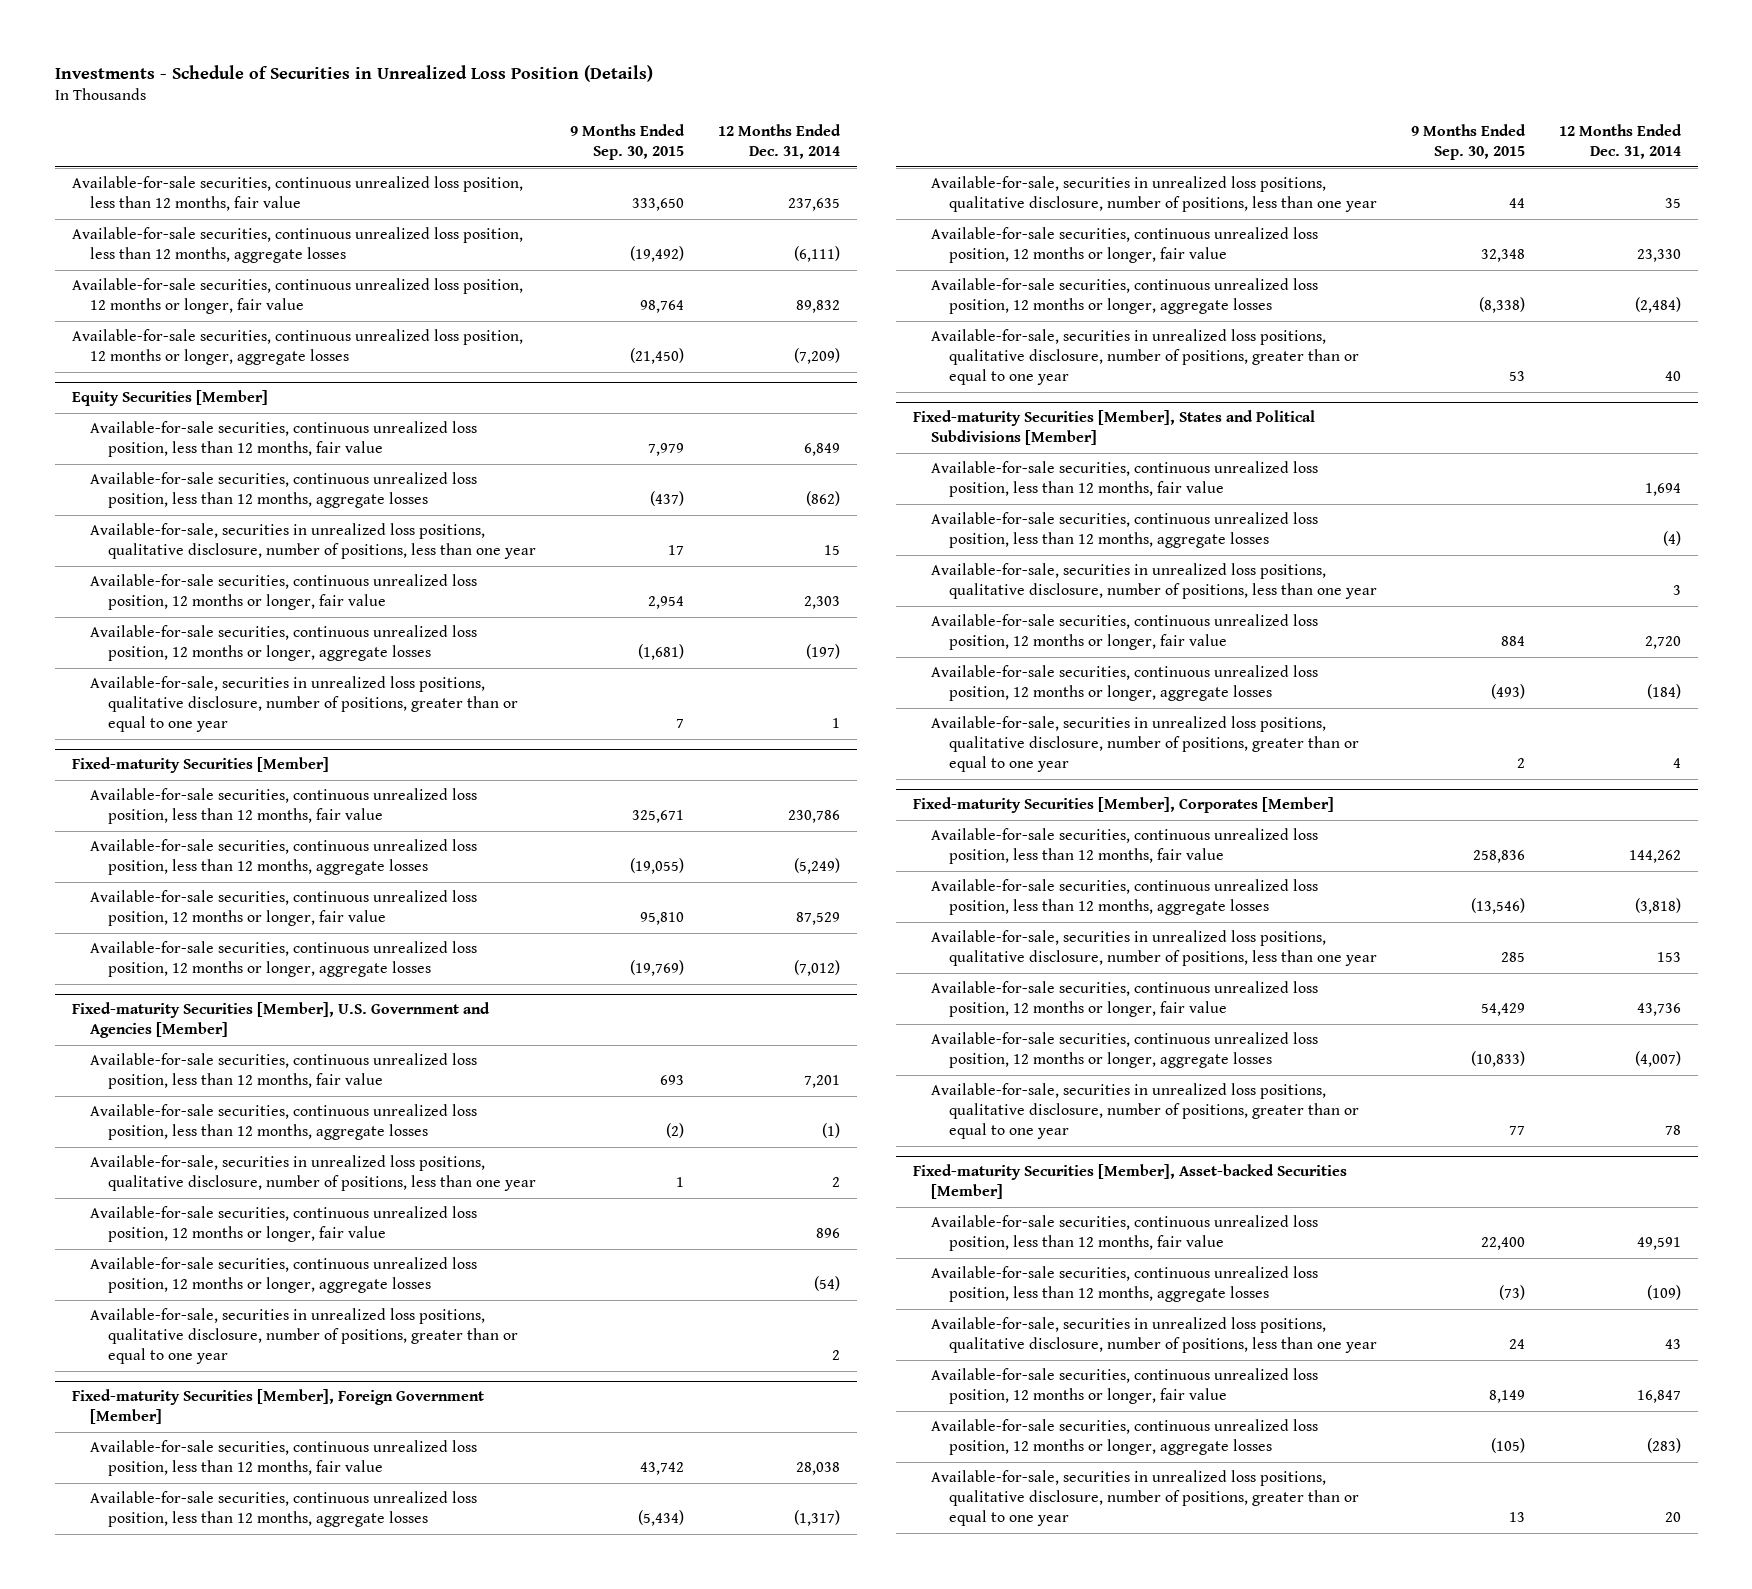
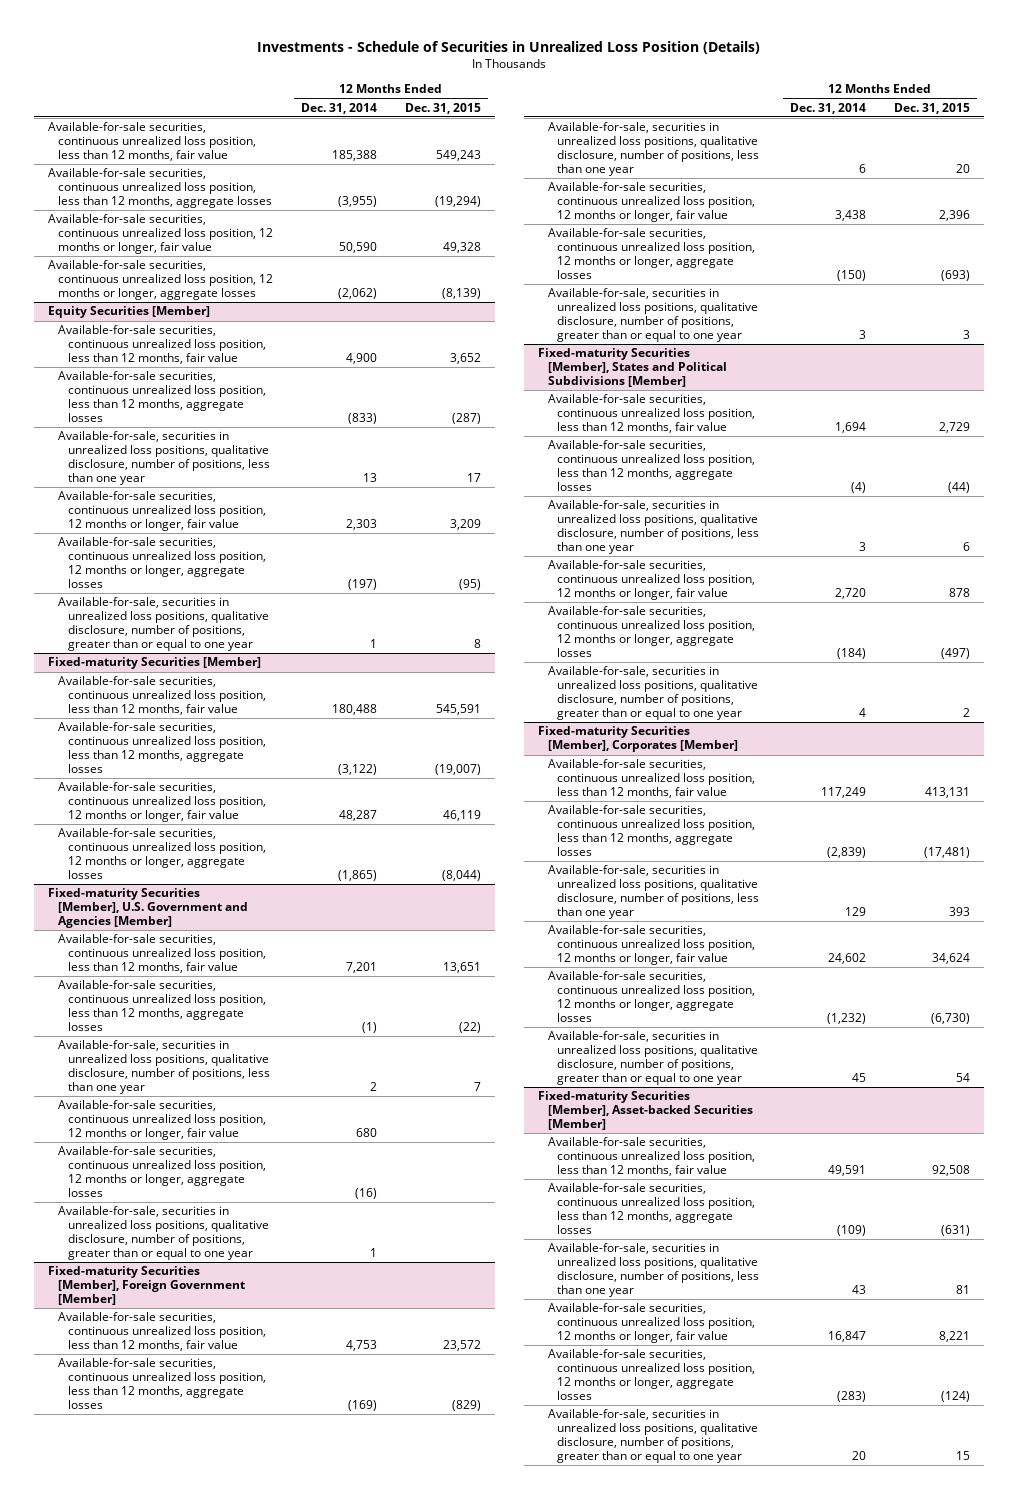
- | 9 Months Ended Sep. 30, 2015 | 12 Months Ended Dec. 31, 2014
+ | 12 Months Ended Dec. 31, 2014 | 12 Months Ended Dec. 31, 2015
- Available-for-sale securities, continuous unrealized loss position, less than 12 months, fair value | 333,650 | 237,635
- Available-for-sale securities, continuous unrealized loss position, less than 12 months, aggregate losses | (19,492) | (6,111)
- Available-for-sale securities, continuous unrealized loss position, 12 months or longer, fair value | 98,764 | 89,832
- Available-for-sale securities, continuous unrealized loss position, 12 months or longer, aggregate losses | (21,450) | (7,209)
+ Available-for-sale securities, continuous unrealized loss position, less than 12 months, fair value | 185,388 | 549,243
+ Available-for-sale securities, continuous unrealized loss position, less than 12 months, aggregate losses | (3,955) | (19,294)
+ Available-for-sale securities, continuous unrealized loss position, 12 months or longer, fair value | 50,590 | 49,328
+ Available-for-sale securities, continuous unrealized loss position, 12 months or longer, aggregate losses | (2,062) | (8,139)
@ Equity Securities [Member]
- Available-for-sale securities, continuous unrealized loss position, less than 12 months, fair value | 7,979 | 6,849
- Available-for-sale securities, continuous unrealized loss position, less than 12 months, aggregate losses | (437) | (862)
- Available-for-sale, securities in unrealized loss positions, qualitative disclosure, number of positions, less than one year | 17 | 15
+ Available-for-sale securities, continuous unrealized loss position, less than 12 months, fair value | 4,900 | 3,652
+ Available-for-sale securities, continuous unrealized loss position, less than 12 months, aggregate losses | (833) | (287)
+ Available-for-sale, securities in unrealized loss positions, qualitative disclosure, number of positions, less than one year | 13 | 17
@ Fixed-maturity Securities [Member]
- Available-for-sale securities, continuous unrealized loss position, less than 12 months, fair value | 325,671 | 230,786
- Available-for-sale securities, continuous unrealized loss position, less than 12 months, aggregate losses | (19,055) | (5,249)
- Available-for-sale securities, continuous unrealized loss position, 12 months or longer, fair value | 95,810 | 87,529
- Available-for-sale securities, continuous unrealized loss position, 12 months or longer, aggregate losses | (19,769) | (7,012)
+ Available-for-sale securities, continuous unrealized loss position, less than 12 months, fair value | 180,488 | 545,591
+ Available-for-sale securities, continuous unrealized loss position, less than 12 months, aggregate losses | (3,122) | (19,007)
+ Available-for-sale securities, continuous unrealized loss position, 12 months or longer, fair value | 48,287 | 46,119
+ Available-for-sale securities, continuous unrealized loss position, 12 months or longer, aggregate losses | (1,865) | (8,044)
@ Fixed-maturity Securities [Member], U.S. Government and Agencies [Member]
- Available-for-sale securities, continuous unrealized loss position, 12 months or longer, fair value | | 896
- Available-for-sale securities, continuous unrealized loss position, 12 months or longer, aggregate losses | | (54)
- Available-for-sale, securities in unrealized loss positions, qualitative disclosure, number of positions, greater than or equal to one year | | 2
+ Available-for-sale securities, continuous unrealized loss position, 12 months or longer, fair value | 680 |
+ Available-for-sale securities, continuous unrealized loss position, 12 months or longer, aggregate losses | (16) |
+ Available-for-sale, securities in unrealized loss positions, qualitative disclosure, number of positions, greater than or equal to one year | 1 |
@ Fixed-maturity Securities [Member], Foreign Government [Member]
- Available-for-sale securities, continuous unrealized loss position, less than 12 months, fair value | 43,742 | 28,038
- Available-for-sale securities, continuous unrealized loss position, less than 12 months, aggregate losses | (5,434) | (1,317)
- Available-for-sale, securities in unrealized loss positions, qualitative disclosure, number of positions, less than one year | 44 | 35
- Available-for-sale securities, continuous unrealized loss position, 12 months or longer, fair value | 32,348 | 23,330
- Available-for-sale securities, continuous unrealized loss position, 12 months or longer, aggregate losses | (8,338) | (2,484)
- Available-for-sale, securities in unrealized loss positions, qualitative disclosure, number of positions, greater than or equal to one year | 53 | 40
+ Available-for-sale securities, continuous unrealized loss position, less than 12 months, fair value | 4,753 | 23,572
+ Available-for-sale securities, continuous unrealized loss position, less than 12 months, aggregate losses | (169) | (829)
+ Available-for-sale, securities in unrealized loss positions, qualitative disclosure, number of positions, less than one year | 6 | 20
+ Available-for-sale securities, continuous unrealized loss position, 12 months or longer, fair value | 3,438 | 2,396
+ Available-for-sale securities, continuous unrealized loss position, 12 months or longer, aggregate losses | (150) | (693)
+ Available-for-sale, securities in unrealized loss positions, qualitative disclosure, number of positions, greater than or equal to one year | 3 | 3
@ Fixed-maturity Securities [Member], Corporates [Member]
- Available-for-sale securities, continuous unrealized loss position, less than 12 months, fair value | 258,836 | 144,262
- Available-for-sale securities, continuous unrealized loss position, less than 12 months, aggregate losses | (13,546) | (3,818)
- Available-for-sale, securities in unrealized loss positions, qualitative disclosure, number of positions, less than one year | 285 | 153
- Available-for-sale securities, continuous unrealized loss position, 12 months or longer, fair value | 54,429 | 43,736
- Available-for-sale securities, continuous unrealized loss position, 12 months or longer, aggregate losses | (10,833) | (4,007)
- Available-for-sale, securities in unrealized loss positions, qualitative disclosure, number of positions, greater than or equal to one year | 77 | 78
+ Available-for-sale securities, continuous unrealized loss position, less than 12 months, fair value | 117,249 | 413,131
+ Available-for-sale securities, continuous unrealized loss position, less than 12 months, aggregate losses | (2,839) | (17,481)
+ Available-for-sale, securities in unrealized loss positions, qualitative disclosure, number of positions, less than one year | 129 | 393
+ Available-for-sale securities, continuous unrealized loss position, 12 months or longer, fair value | 24,602 | 34,624
+ Available-for-sale securities, continuous unrealized loss position, 12 months or longer, aggregate losses | (1,232) | (6,730)
+ Available-for-sale, securities in unrealized loss positions, qualitative disclosure, number of positions, greater than or equal to one year | 45 | 54

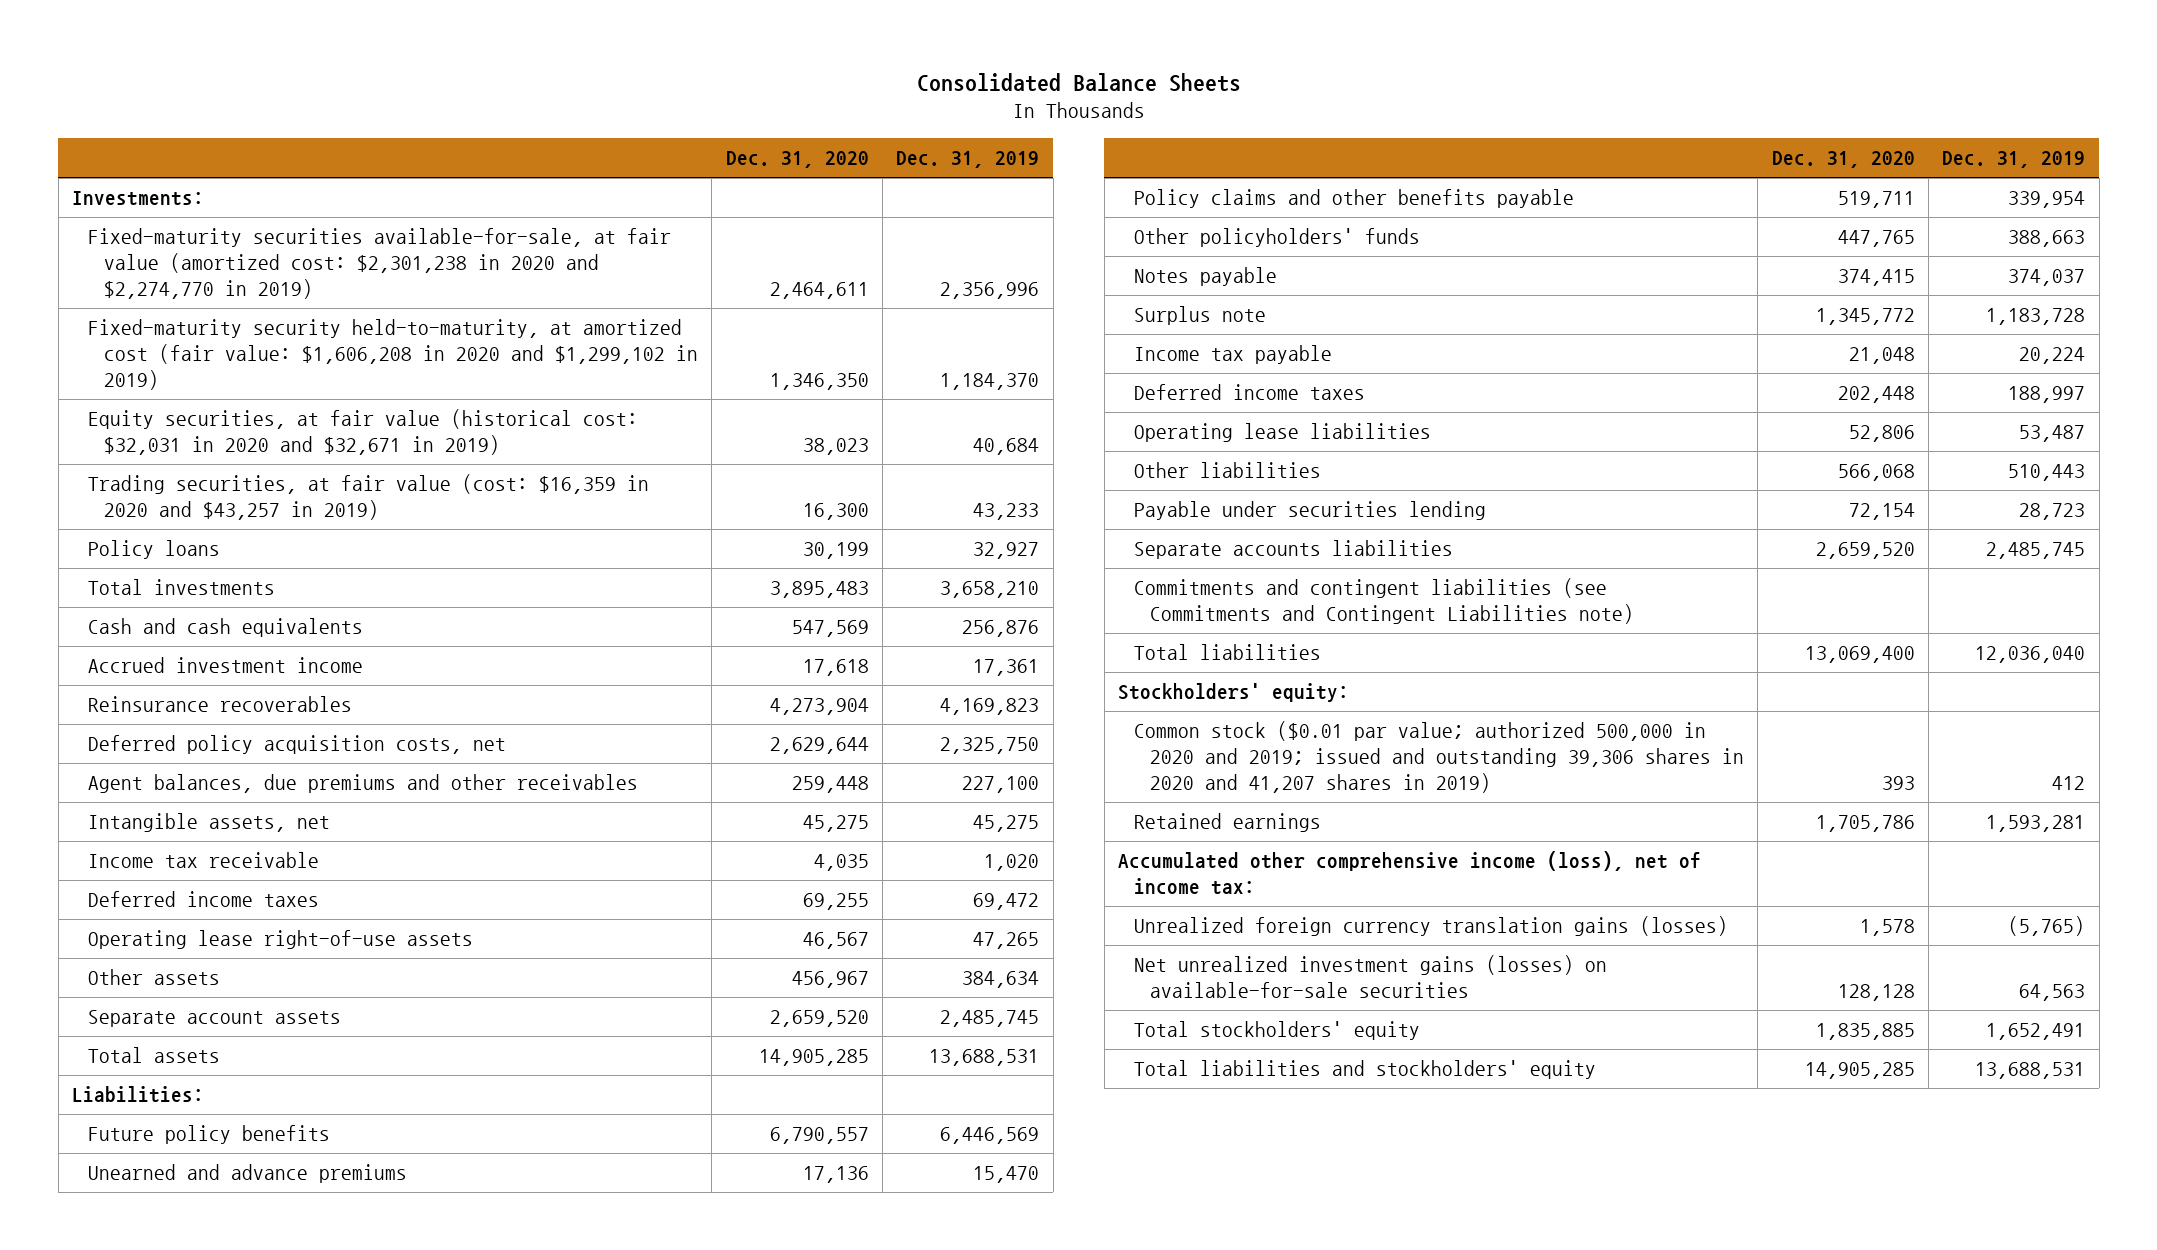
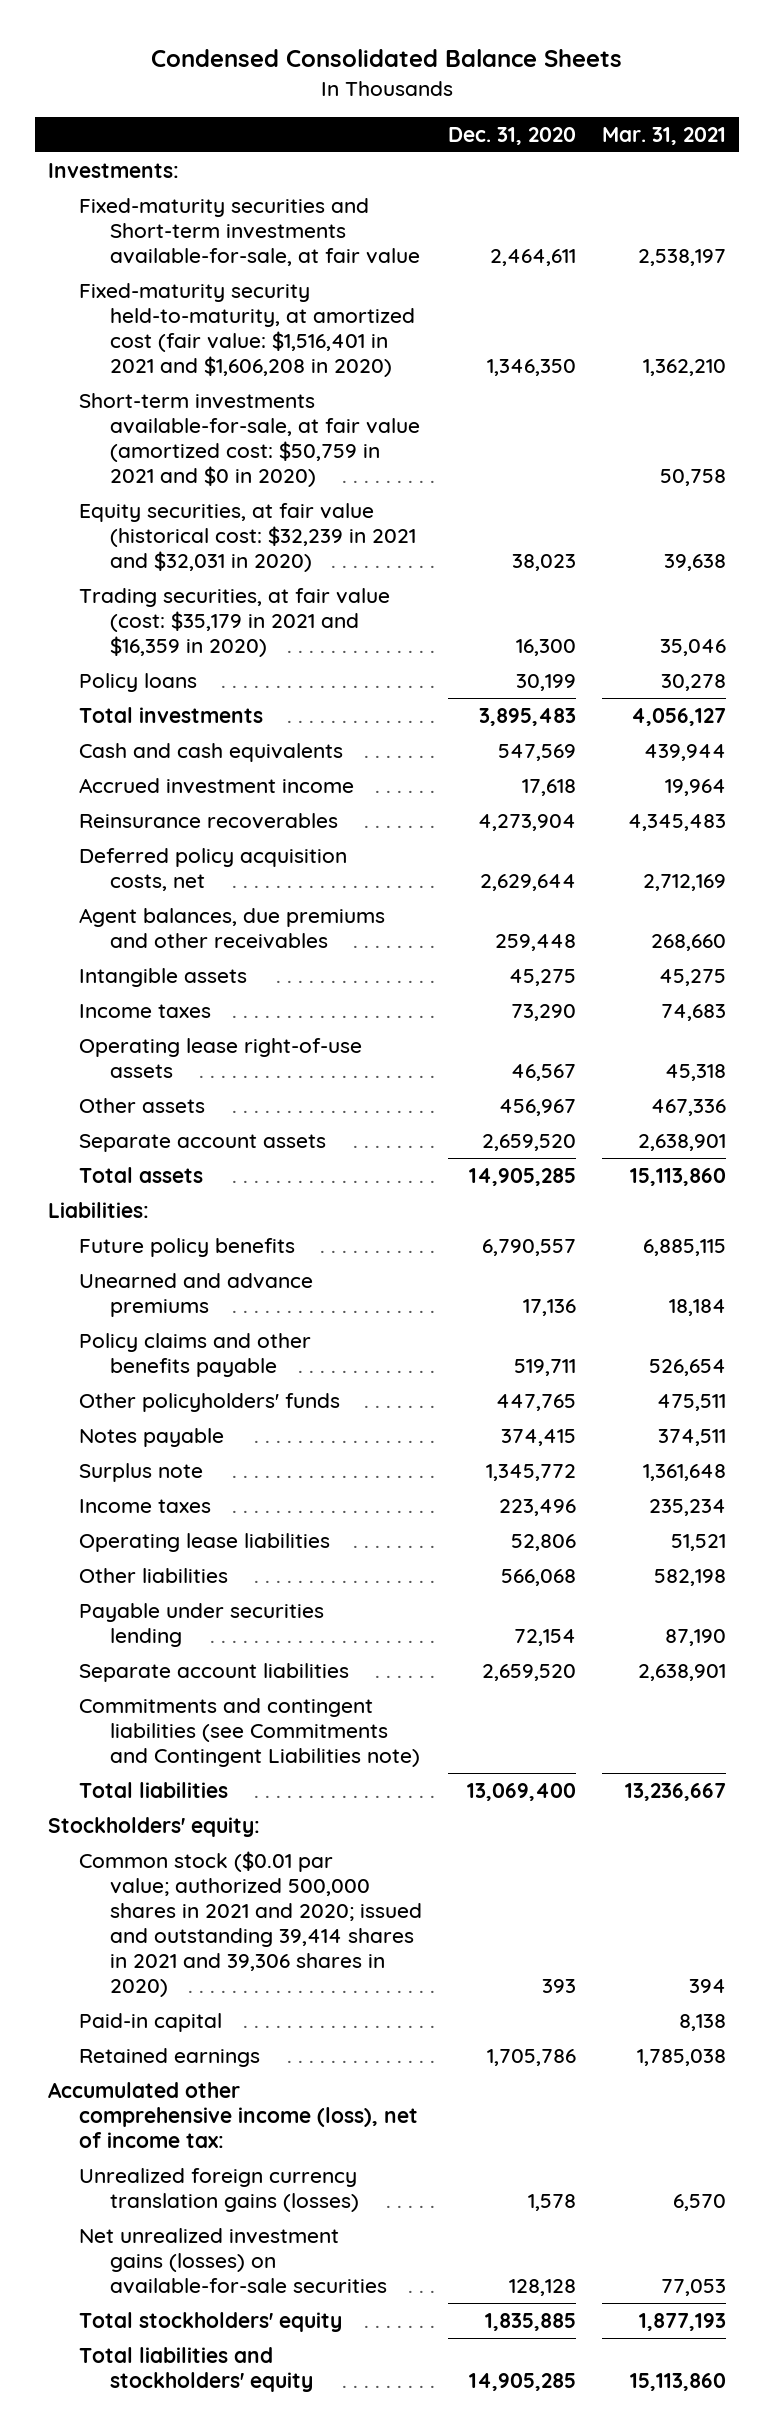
- Consolidated Balance Sheets
+ Condensed Consolidated Balance Sheets
- | Dec. 31, 2020 | Dec. 31, 2019
+ | Dec. 31, 2020 | Mar. 31, 2021
- Fixed-maturity securities available-for-sale, at fair value (amortized cost: $2,301,238 in 2020 and $2,274,770 in 2019) | 2,464,611 | 2,356,996
- Fixed-maturity security held-to-maturity, at amortized cost (fair value: $1,606,208 in 2020 and $1,299,102 in 2019) | 1,346,350 | 1,184,370
- Equity securities, at fair value (historical cost: $32,031 in 2020 and $32,671 in 2019) | 38,023 | 40,684
- Trading securities, at fair value (cost: $16,359 in 2020 and $43,257 in 2019) | 16,300 | 43,233
+ Fixed-maturity securities and Short-term investments available-for-sale, at fair value | 2,464,611 | 2,538,197
+ Fixed-maturity security held-to-maturity, at amortized cost (fair value: $1,516,401 in 2021 and $1,606,208 in 2020) | 1,346,350 | 1,362,210
+ Short-term investments available-for-sale, at fair value (amortized cost: $50,759 in 2021 and $0 in 2020) | | 50,758
+ Equity securities, at fair value (historical cost: $32,239 in 2021 and $32,031 in 2020) | 38,023 | 39,638
+ Trading securities, at fair value (cost: $35,179 in 2021 and $16,359 in 2020) | 16,300 | 35,046
- Intangible assets, net | 45,275 | 45,275
- Income tax receivable | 4,035 | 1,020
- Deferred income taxes | 69,255 | 69,472
+ Intangible assets | 45,275 | 45,275
+ Income taxes | 73,290 | 74,683
- Income tax payable | 21,048 | 20,224
- Deferred income taxes | 202,448 | 188,997
+ Income taxes | 223,496 | 235,234
- Separate accounts liabilities | 2,659,520 | 2,485,745
+ Separate account liabilities | 2,659,520 | 2,638,901
- Common stock ($0.01 par value; authorized 500,000 in 2020 and 2019; issued and outstanding 39,306 shares in 2020 and 41,207 shares in 2019) | 393 | 412
+ Common stock ($0.01 par value; authorized 500,000 shares in 2021 and 2020; issued and outstanding 39,414 shares in 2021 and 39,306 shares in 2020) | 393 | 394
+ Paid-in capital | | 8,138

